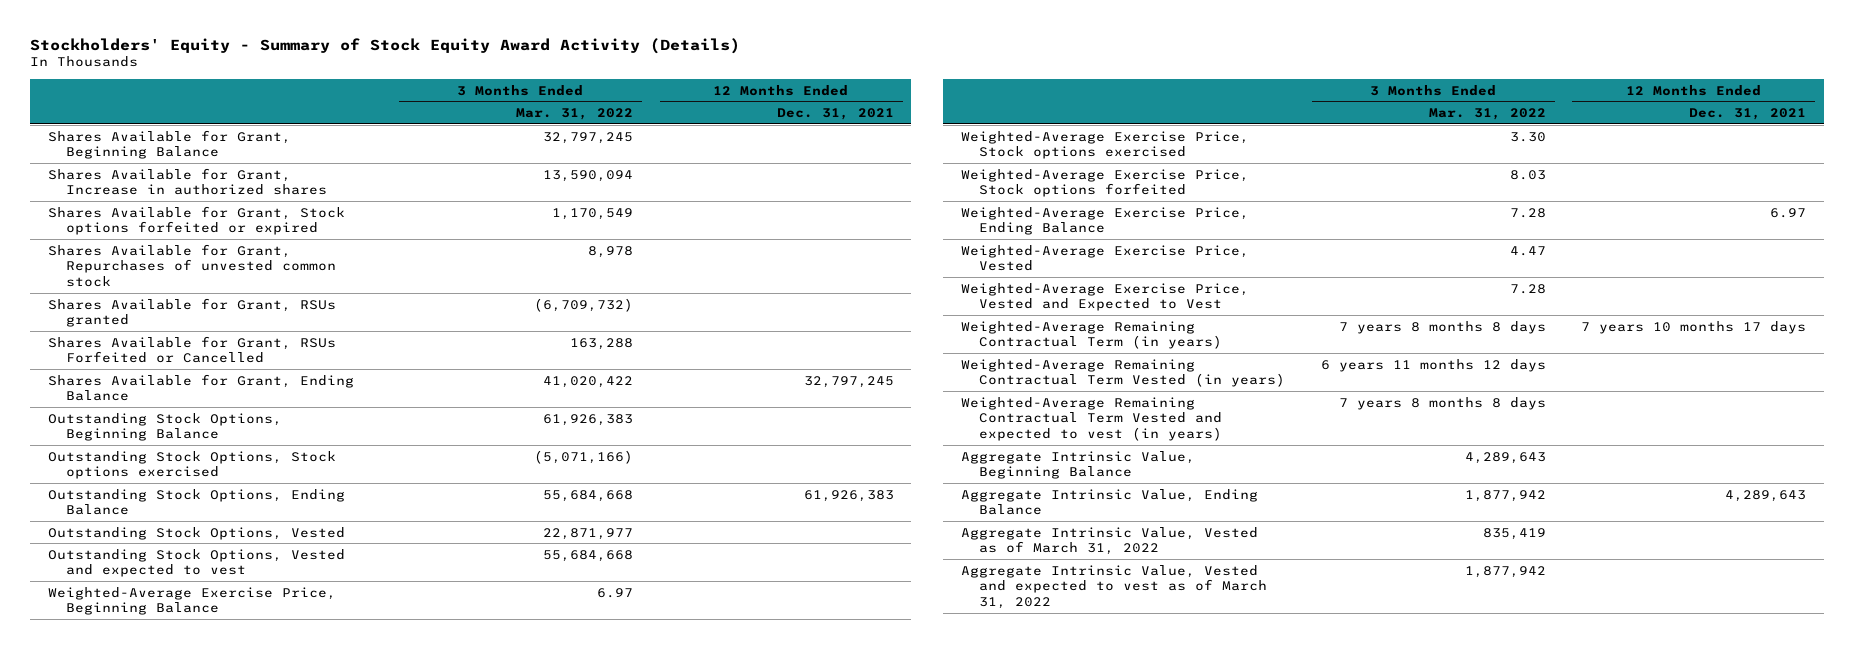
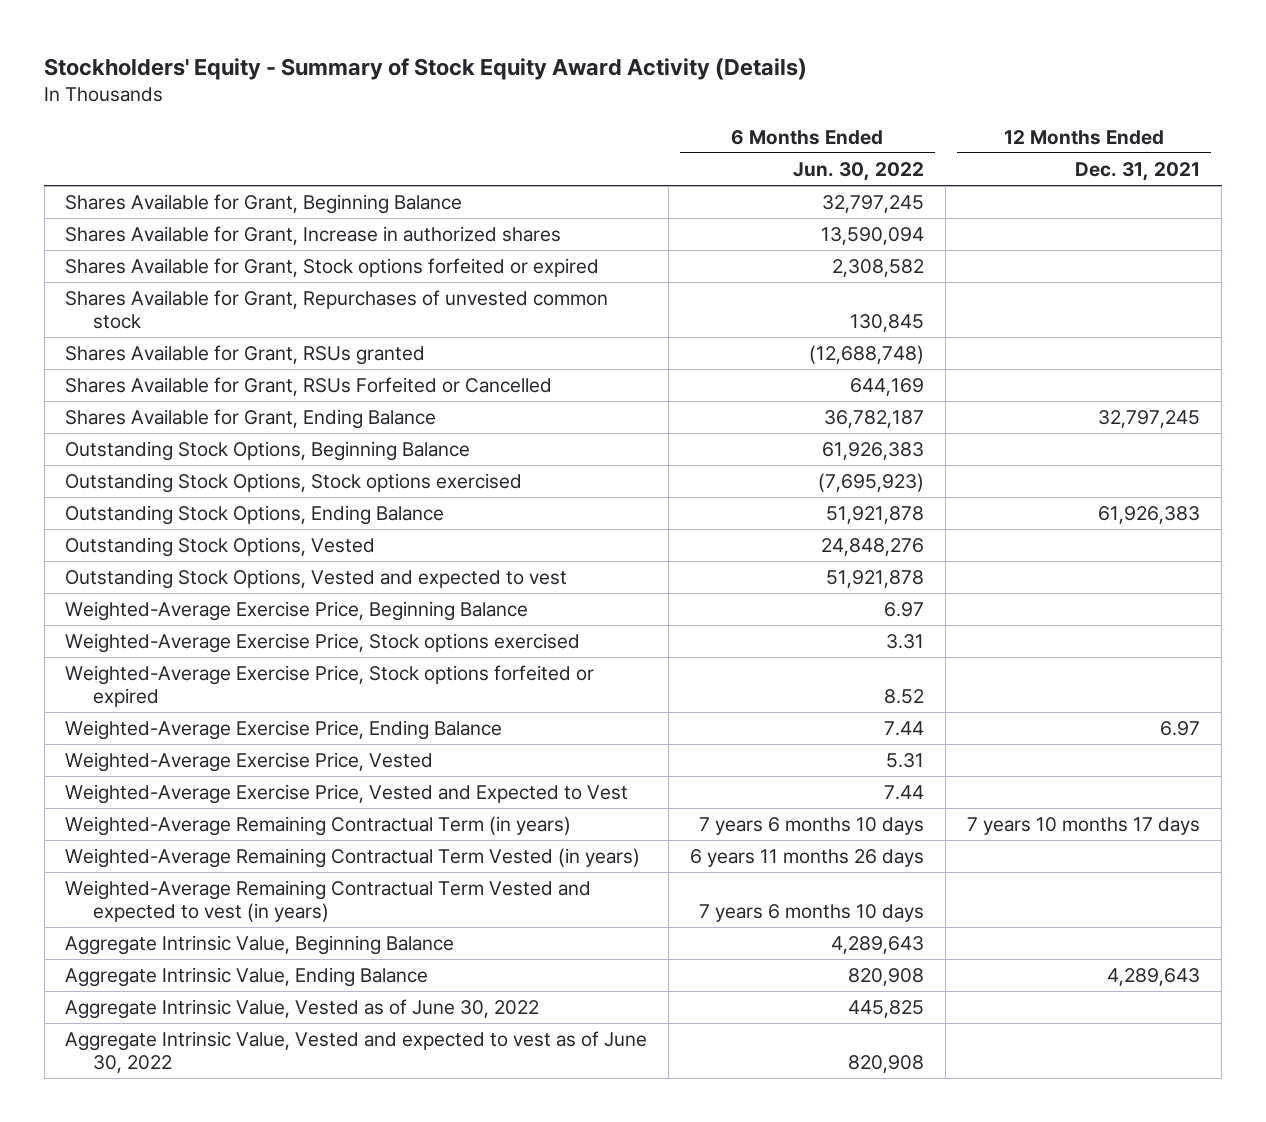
- | 3 Months Ended Mar. 31, 2022 | 12 Months Ended Dec. 31, 2021
+ | 6 Months Ended Jun. 30, 2022 | 12 Months Ended Dec. 31, 2021
- Weighted-Average Exercise Price, Stock options forfeited | 8.03 |
+ Weighted-Average Exercise Price, Stock options forfeited or expired | 8.52 |
- Aggregate Intrinsic Value, Vested as of March 31, 2022 | 835,419 |
- Aggregate Intrinsic Value, Vested and expected to vest as of March 31, 2022 | 1,877,942 |
+ Aggregate Intrinsic Value, Vested as of June 30, 2022 | 445,825 |
+ Aggregate Intrinsic Value, Vested and expected to vest as of June 30, 2022 | 820,908 |

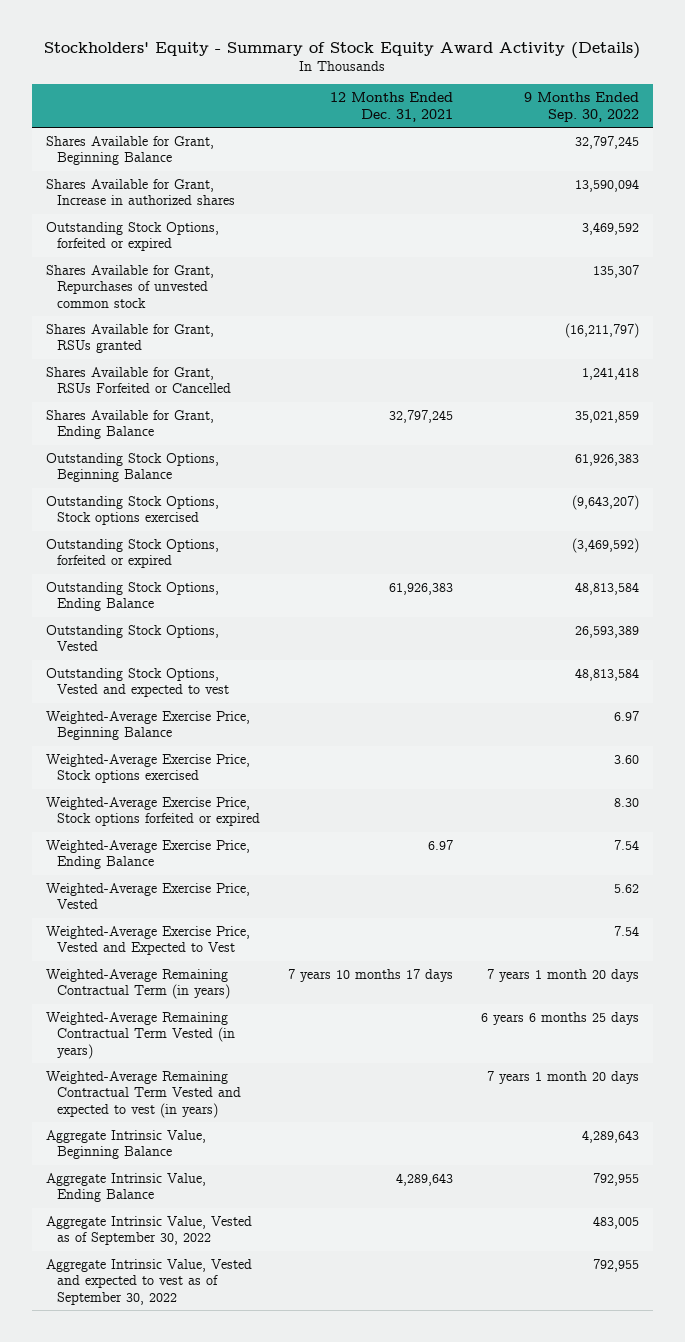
- | 6 Months Ended Jun. 30, 2022 | 12 Months Ended Dec. 31, 2021
+ | 12 Months Ended Dec. 31, 2021 | 9 Months Ended Sep. 30, 2022
- Shares Available for Grant, Stock options forfeited or expired | 2,308,582 |
+ Outstanding Stock Options, forfeited or expired | | 3,469,592
+ Outstanding Stock Options, forfeited or expired | | (3,469,592)
- Aggregate Intrinsic Value, Vested as of June 30, 2022 | 445,825 |
- Aggregate Intrinsic Value, Vested and expected to vest as of June 30, 2022 | 820,908 |
+ Aggregate Intrinsic Value, Vested as of September 30, 2022 | | 483,005
+ Aggregate Intrinsic Value, Vested and expected to vest as of September 30, 2022 | | 792,955

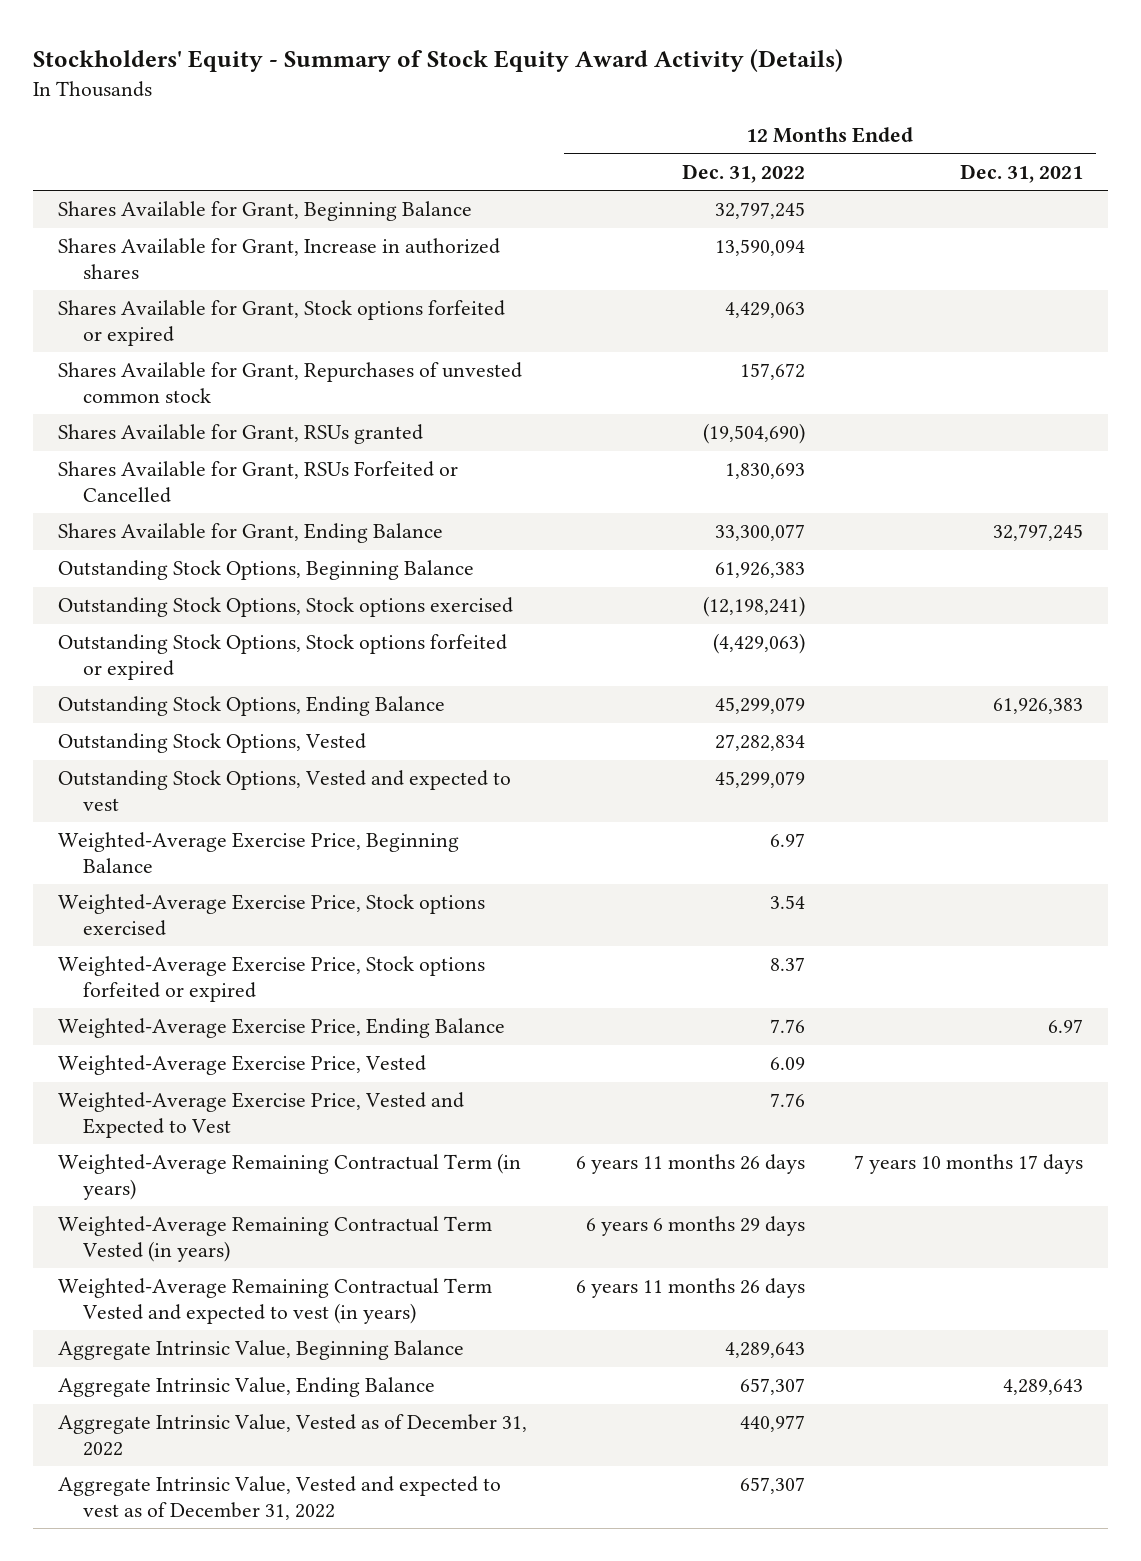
- | 12 Months Ended Dec. 31, 2021 | 9 Months Ended Sep. 30, 2022
+ | 12 Months Ended Dec. 31, 2022 | 12 Months Ended Dec. 31, 2021
- Outstanding Stock Options, forfeited or expired | | 3,469,592
+ Shares Available for Grant, Stock options forfeited or expired | 4,429,063 |
- Outstanding Stock Options, forfeited or expired | | (3,469,592)
+ Outstanding Stock Options, Stock options forfeited or expired | (4,429,063) |
- Aggregate Intrinsic Value, Vested as of September 30, 2022 | | 483,005
- Aggregate Intrinsic Value, Vested and expected to vest as of September 30, 2022 | | 792,955
+ Aggregate Intrinsic Value, Vested as of December 31, 2022 | 440,977 |
+ Aggregate Intrinsic Value, Vested and expected to vest as of December 31, 2022 | 657,307 |

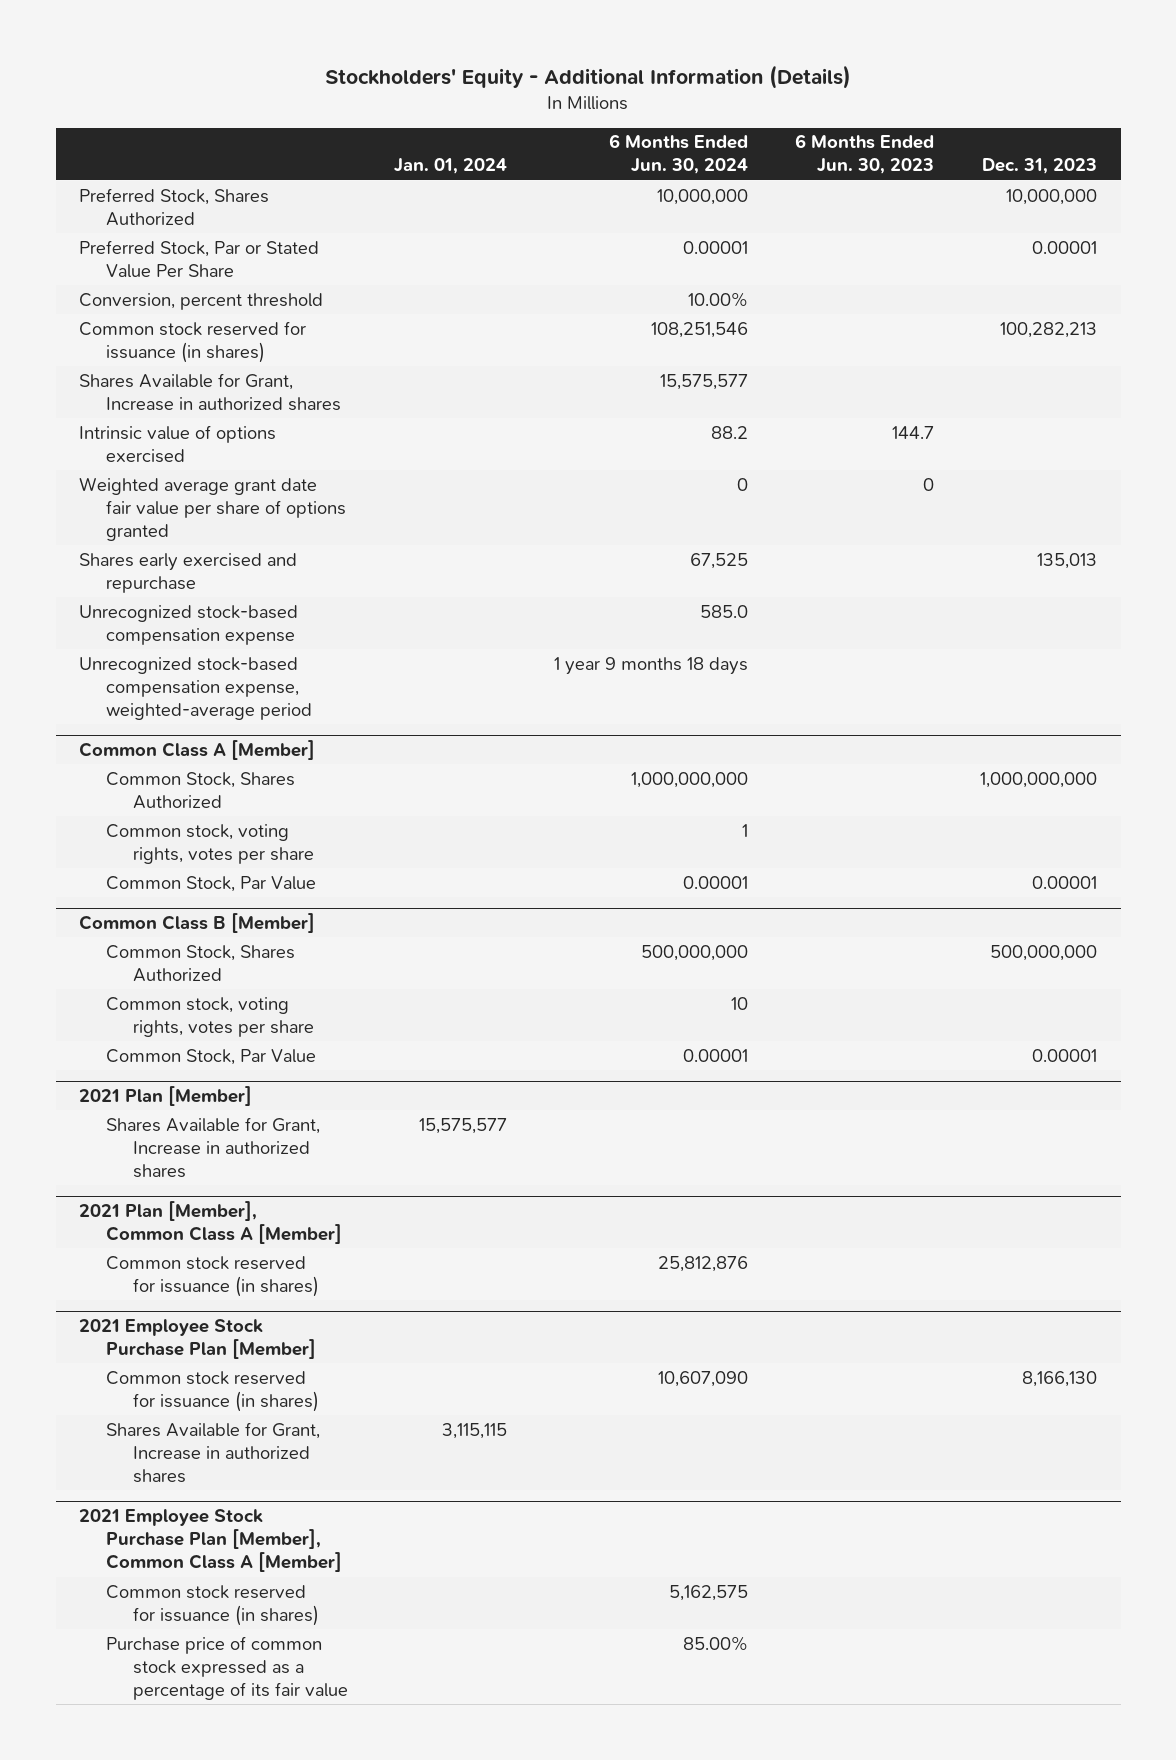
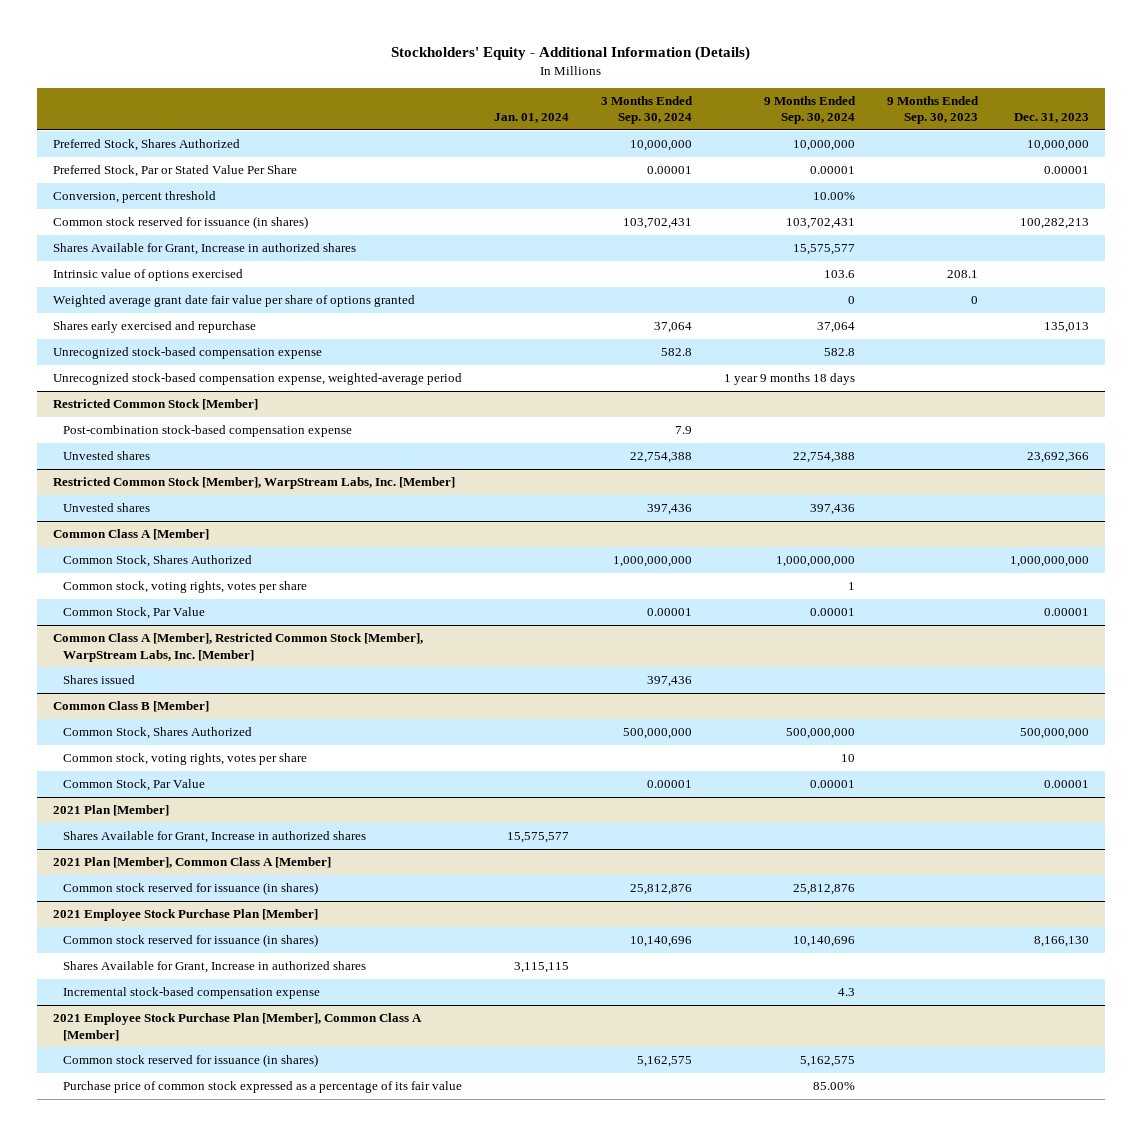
- | Jan. 01, 2024 | 6 Months Ended Jun. 30, 2024 | 6 Months Ended Jun. 30, 2023 | Dec. 31, 2023
+ | Jan. 01, 2024 | 3 Months Ended Sep. 30, 2024 | 9 Months Ended Sep. 30, 2024 | 9 Months Ended Sep. 30, 2023 | Dec. 31, 2023
+ Restricted Common Stock [Member]
+ Post-combination stock-based compensation expense | | 7.9 | | |
+ Unvested shares | | 22,754,388 | 22,754,388 | | 23,692,366
+ Restricted Common Stock [Member], WarpStream Labs, Inc. [Member]
+ Unvested shares | | 397,436 | 397,436 | |
+ Common Class A [Member], Restricted Common Stock [Member], WarpStream Labs, Inc. [Member]
+ Shares issued | | 397,436 | | |
@ 2021 Employee Stock Purchase Plan [Member]
+ Incremental stock-based compensation expense | | | 4.3 | |

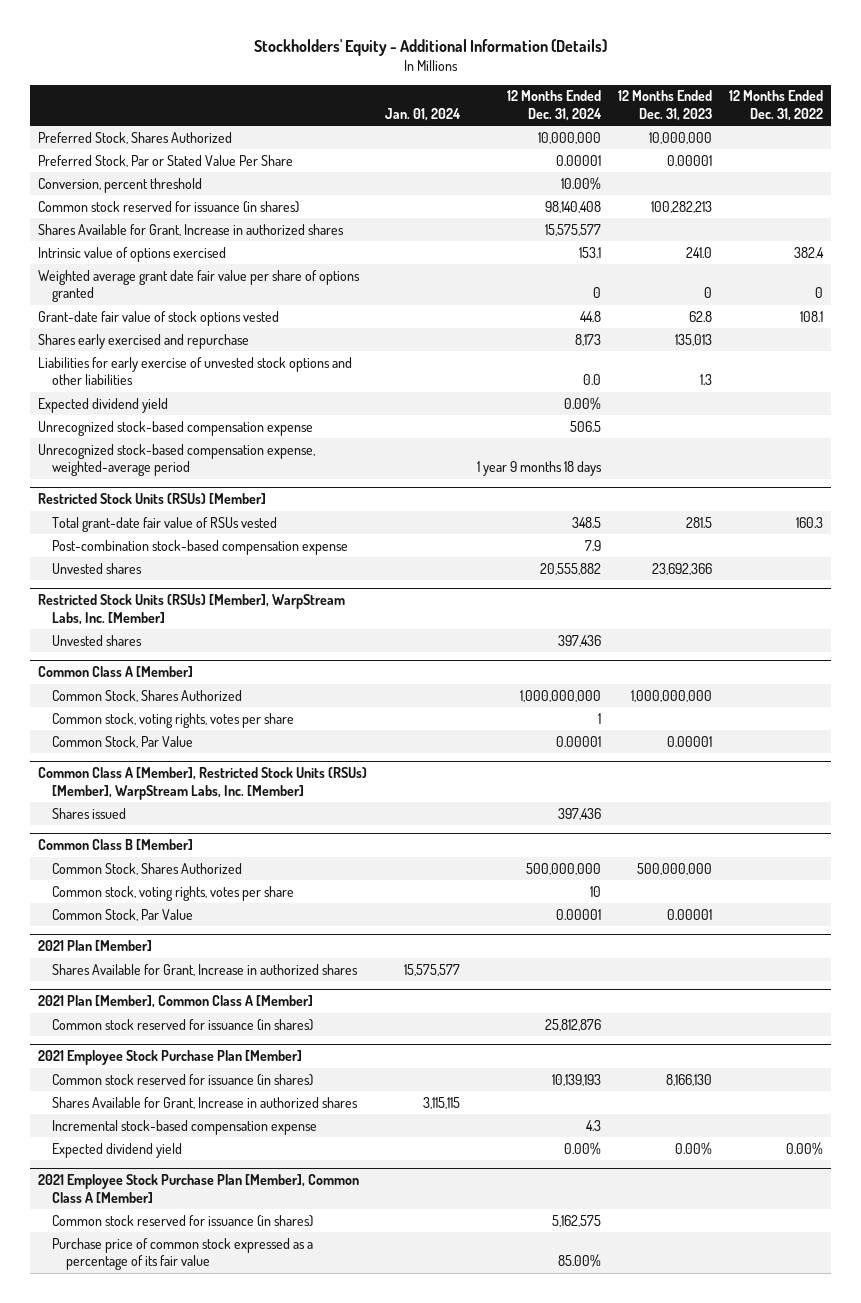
- | Jan. 01, 2024 | 3 Months Ended Sep. 30, 2024 | 9 Months Ended Sep. 30, 2024 | 9 Months Ended Sep. 30, 2023 | Dec. 31, 2023
+ | Jan. 01, 2024 | 12 Months Ended Dec. 31, 2024 | 12 Months Ended Dec. 31, 2023 | 12 Months Ended Dec. 31, 2022
+ Grant-date fair value of stock options vested | | 44.8 | 62.8 | 108.1
+ Liabilities for early exercise of unvested stock options and other liabilities | | 0.0 | 1.3 |
+ Expected dividend yield | | 0.00% | |
- Restricted Common Stock [Member]
+ Restricted Stock Units (RSUs) [Member]
+ Total grant-date fair value of RSUs vested | | 348.5 | 281.5 | 160.3
- Restricted Common Stock [Member], WarpStream Labs, Inc. [Member]
+ Restricted Stock Units (RSUs) [Member], WarpStream Labs, Inc. [Member]
- Common Class A [Member], Restricted Common Stock [Member], WarpStream Labs, Inc. [Member]
+ Common Class A [Member], Restricted Stock Units (RSUs) [Member], WarpStream Labs, Inc. [Member]
@ 2021 Employee Stock Purchase Plan [Member]
+ Expected dividend yield | | 0.00% | 0.00% | 0.00%

